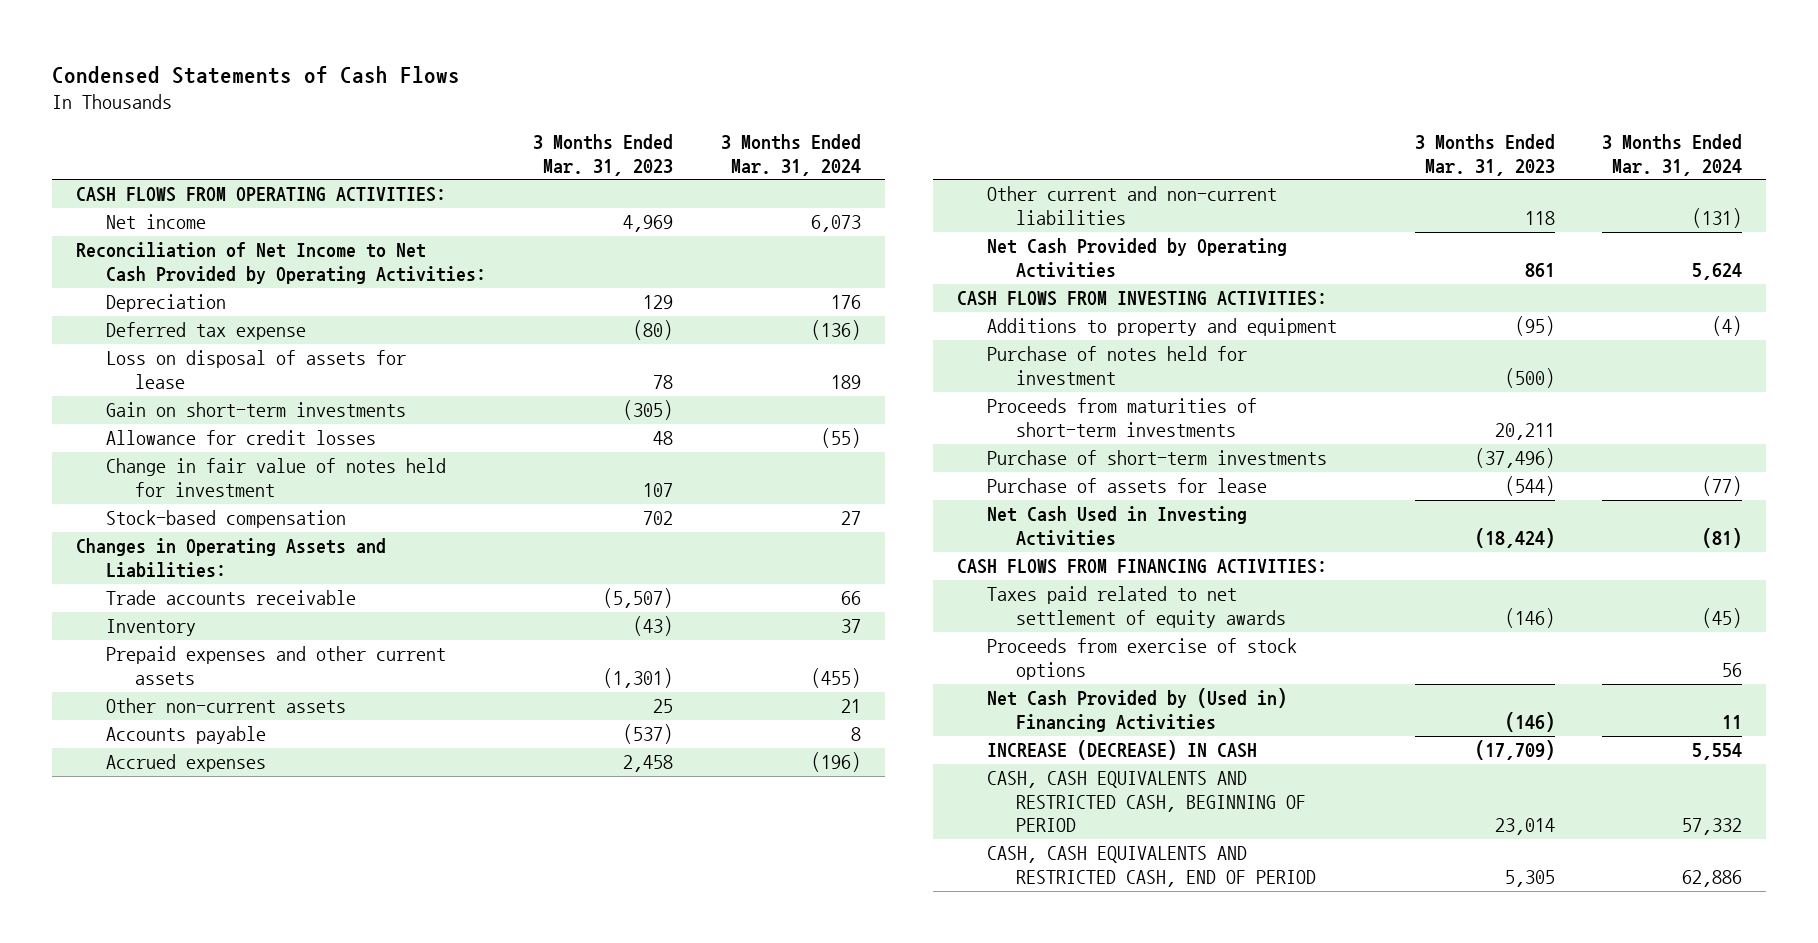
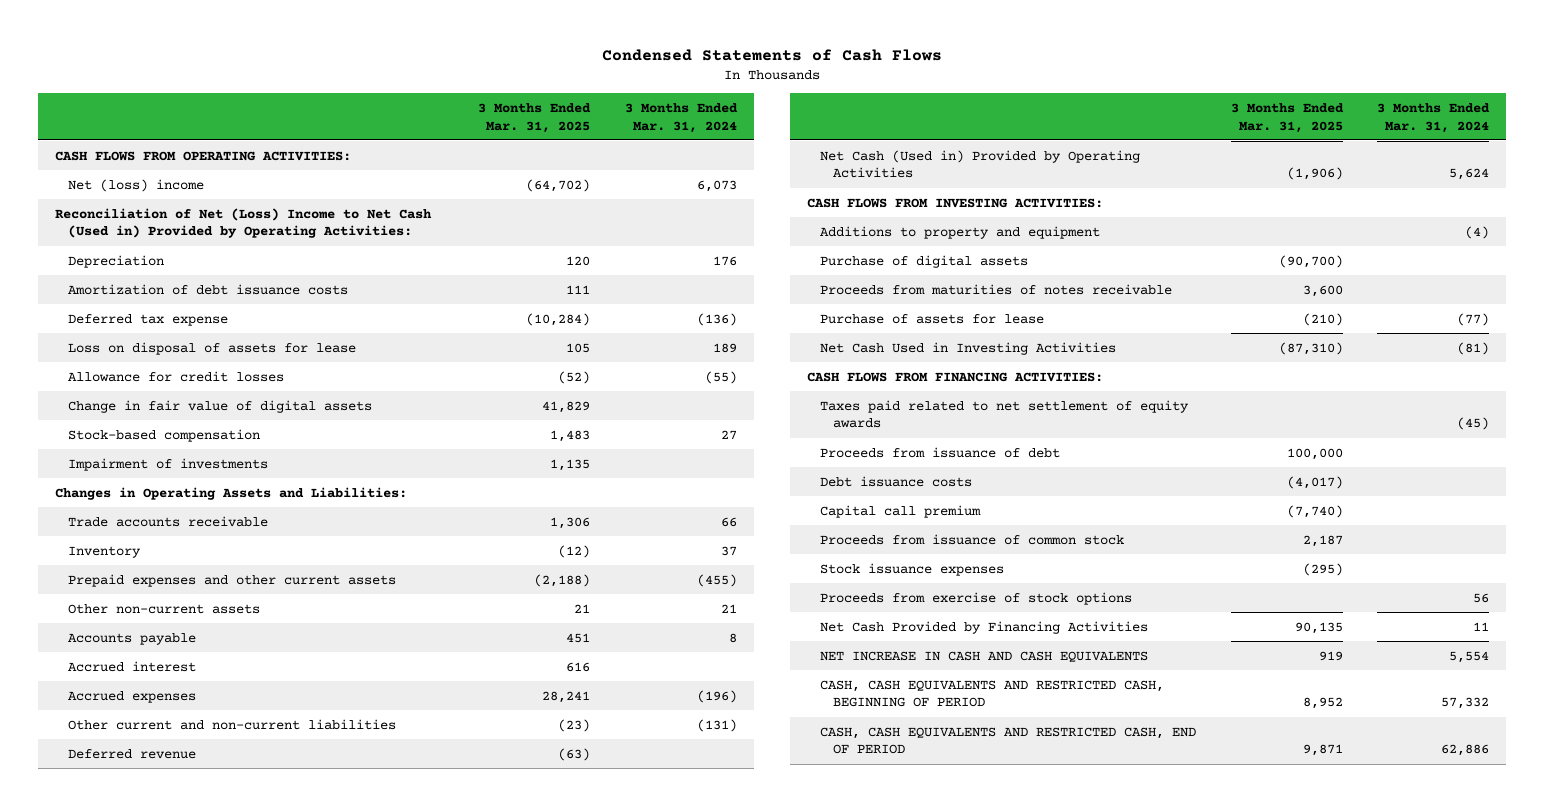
- | 3 Months Ended Mar. 31, 2023 | 3 Months Ended Mar. 31, 2024
+ | 3 Months Ended Mar. 31, 2025 | 3 Months Ended Mar. 31, 2024
- Net income | 4,969 | 6,073
- Reconciliation of Net Income to Net Cash Provided by Operating Activities:
+ Net (loss) income | (64,702) | 6,073
+ Reconciliation of Net (Loss) Income to Net Cash (Used in) Provided by Operating Activities:
+ Amortization of debt issuance costs | 111 |
- Gain on short-term investments | (305) |
- Change in fair value of notes held for investment | 107 |
+ Change in fair value of digital assets | 41,829 |
+ Impairment of investments | 1,135 |
+ Accrued interest | 616 |
- Net Cash Provided by Operating Activities | 861 | 5,624
+ Deferred revenue | (63) |
+ Net Cash (Used in) Provided by Operating Activities | (1,906) | 5,624
- Purchase of notes held for investment | (500) |
- Proceeds from maturities of short-term investments | 20,211 |
- Purchase of short-term investments | (37,496) |
+ Purchase of digital assets | (90,700) |
+ Proceeds from maturities of notes receivable | 3,600 |
+ Proceeds from issuance of debt | 100,000 |
+ Debt issuance costs | (4,017) |
+ Capital call premium | (7,740) |
+ Proceeds from issuance of common stock | 2,187 |
+ Stock issuance expenses | (295) |
- Net Cash Provided by (Used in) Financing Activities | (146) | 11
- INCREASE (DECREASE) IN CASH | (17,709) | 5,554
+ Net Cash Provided by Financing Activities | 90,135 | 11
+ NET INCREASE IN CASH AND CASH EQUIVALENTS | 919 | 5,554

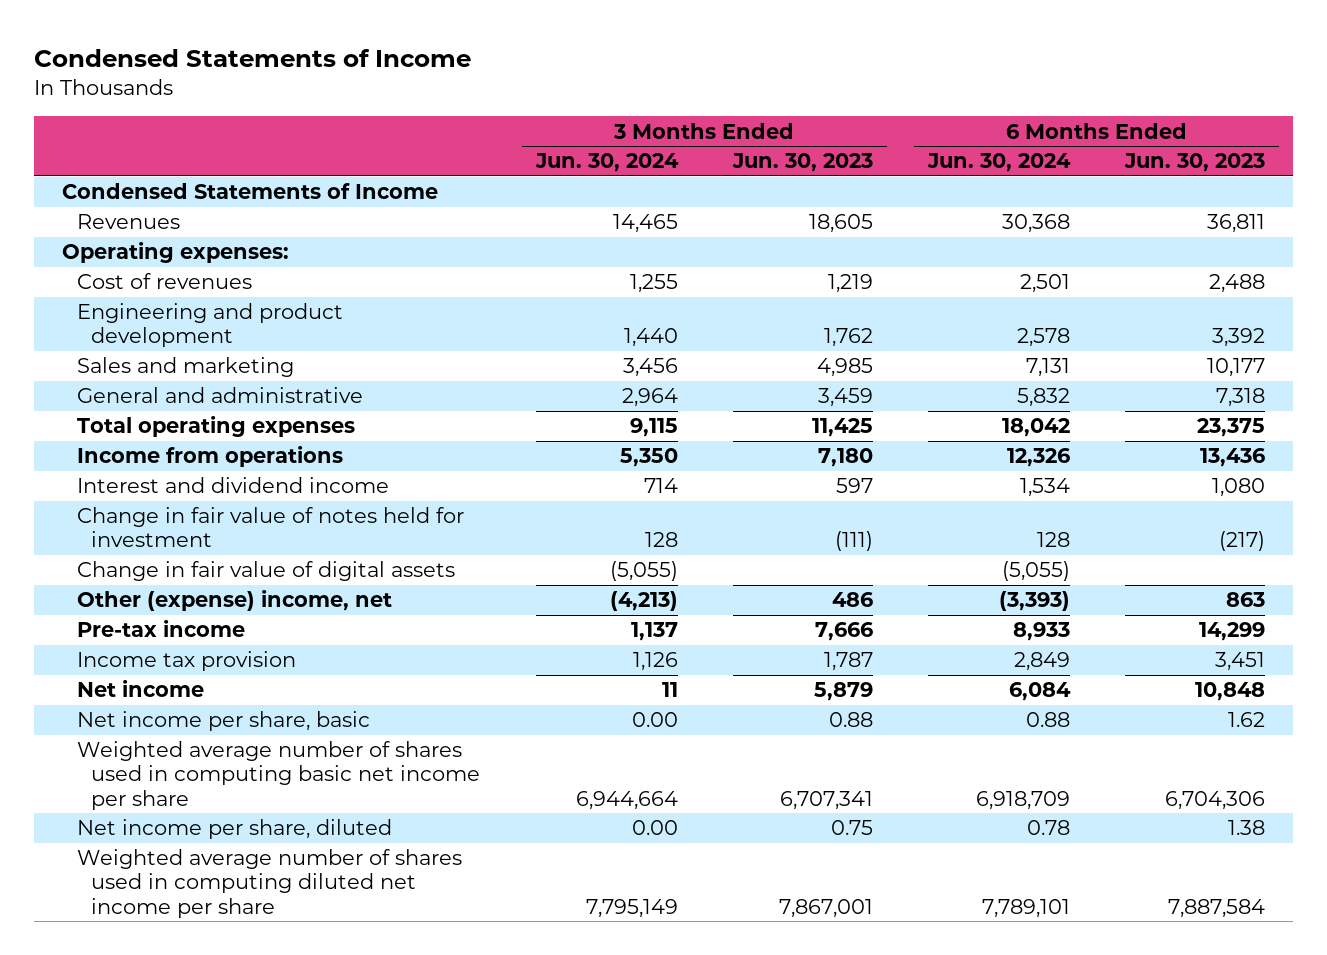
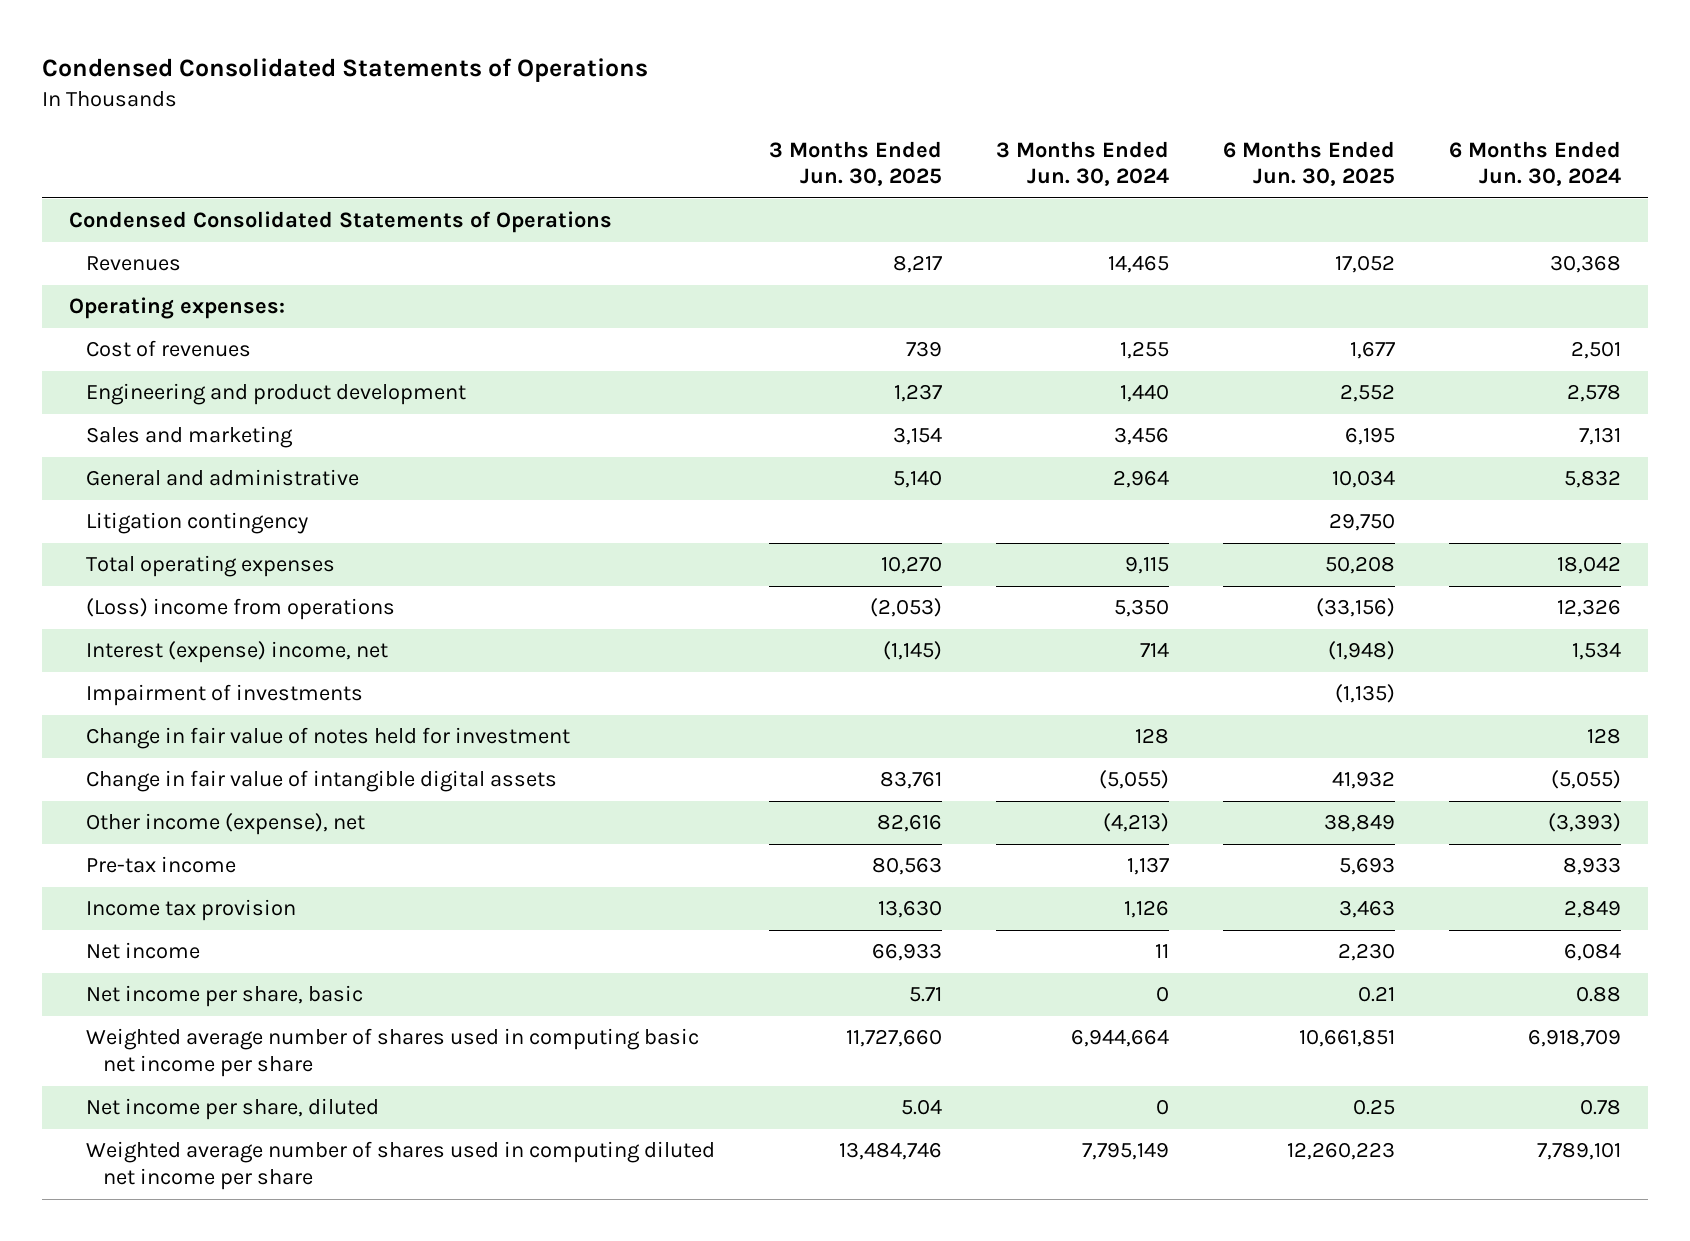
- Condensed Statements of Income
+ Condensed Consolidated Statements of Operations
- | 3 Months Ended Jun. 30, 2024 | 3 Months Ended Jun. 30, 2023 | 6 Months Ended Jun. 30, 2024 | 6 Months Ended Jun. 30, 2023
+ | 3 Months Ended Jun. 30, 2025 | 3 Months Ended Jun. 30, 2024 | 6 Months Ended Jun. 30, 2025 | 6 Months Ended Jun. 30, 2024
- Condensed Statements of Income
+ Condensed Consolidated Statements of Operations
+ Litigation contingency | | | 29,750 |
- Income from operations | 5,350 | 7,180 | 12,326 | 13,436
- Interest and dividend income | 714 | 597 | 1,534 | 1,080
+ (Loss) income from operations | (2,053) | 5,350 | (33,156) | 12,326
+ Interest (expense) income, net | (1,145) | 714 | (1,948) | 1,534
+ Impairment of investments | | | (1,135) |
- Change in fair value of digital assets | (5,055) | | (5,055) |
- Other (expense) income, net | (4,213) | 486 | (3,393) | 863
+ Change in fair value of intangible digital assets | 83,761 | (5,055) | 41,932 | (5,055)
+ Other income (expense), net | 82,616 | (4,213) | 38,849 | (3,393)
- Net income per share, basic | 0.00 | 0.88 | 0.88 | 1.62
+ Net income per share, basic | 5.71 | 0 | 0.21 | 0.88
- Net income per share, diluted | 0.00 | 0.75 | 0.78 | 1.38
+ Net income per share, diluted | 5.04 | 0 | 0.25 | 0.78

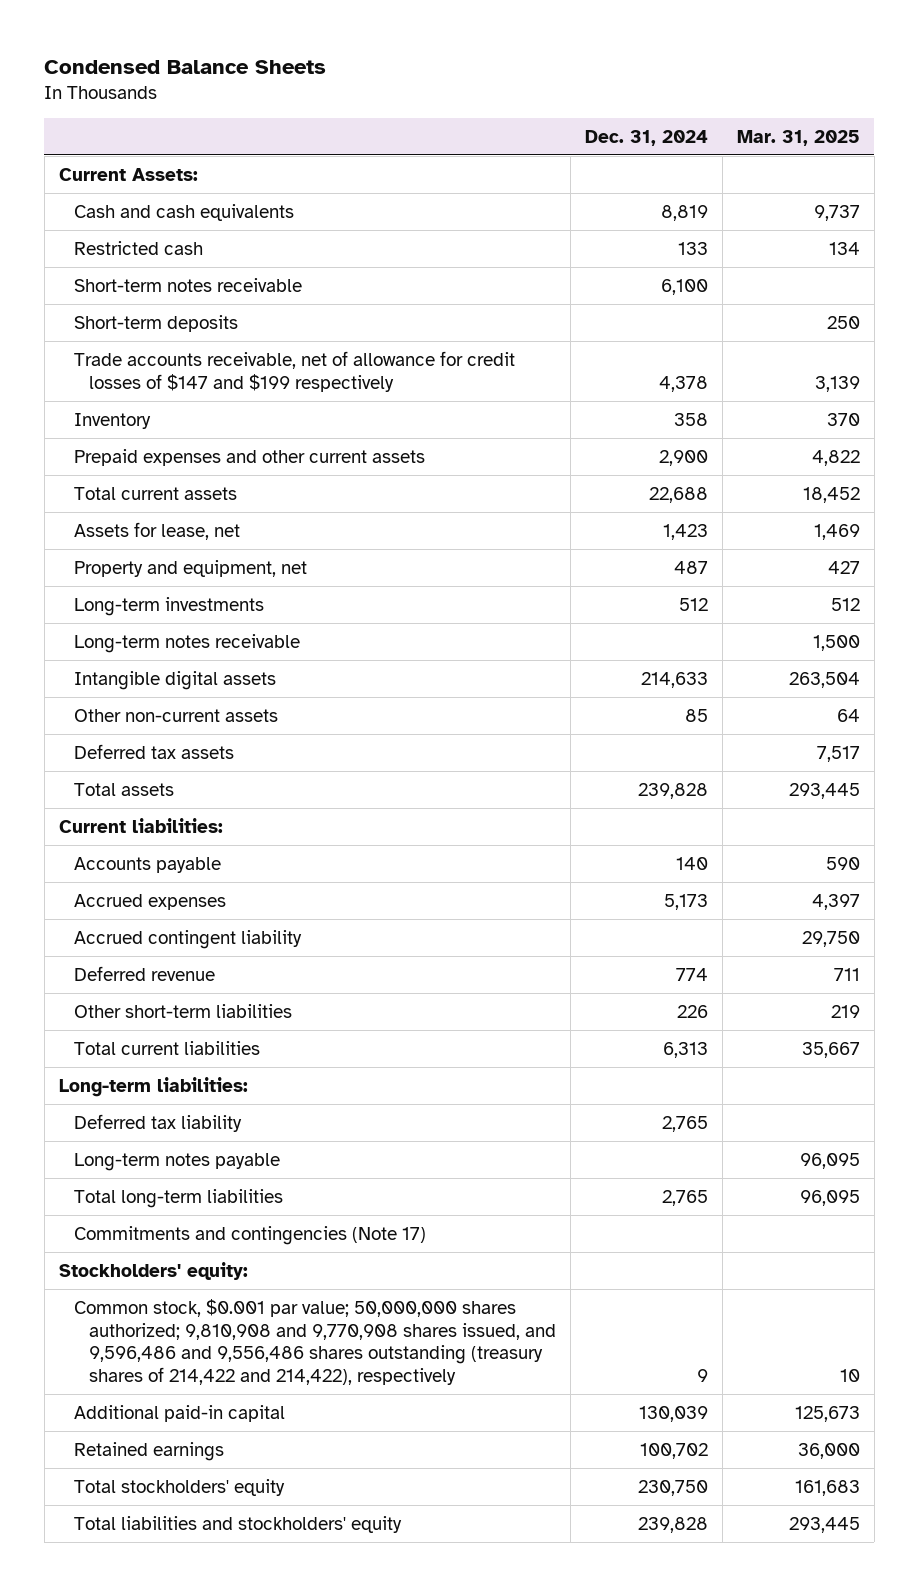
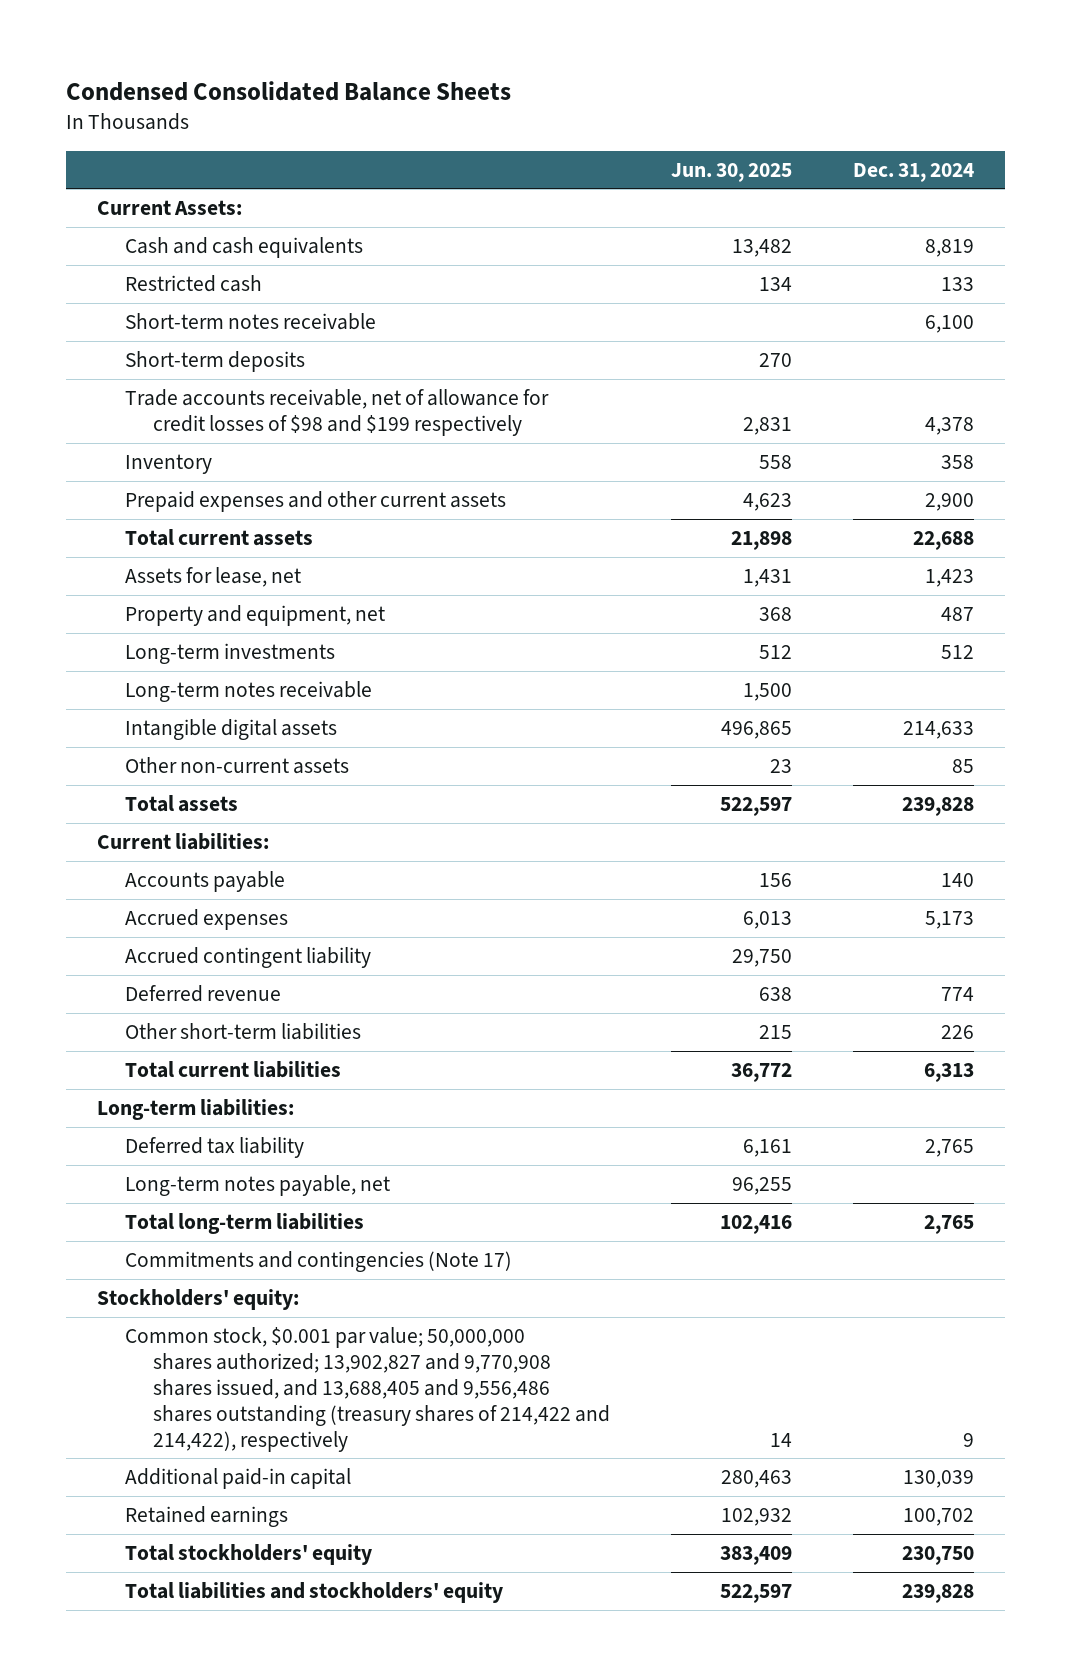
- Condensed Balance Sheets
+ Condensed Consolidated Balance Sheets
- | Dec. 31, 2024 | Mar. 31, 2025
+ | Jun. 30, 2025 | Dec. 31, 2024
- Trade accounts receivable, net of allowance for credit losses of $147 and $199 respectively | 4,378 | 3,139
+ Trade accounts receivable, net of allowance for credit losses of $98 and $199 respectively | 2,831 | 4,378
- Deferred tax assets | | 7,517
- Long-term notes payable | | 96,095
+ Long-term notes payable, net | 96,255 |
- Common stock, $0.001 par value; 50,000,000 shares authorized; 9,810,908 and 9,770,908 shares issued, and 9,596,486 and 9,556,486 shares outstanding (treasury shares of 214,422 and 214,422), respectively | 9 | 10
+ Common stock, $0.001 par value; 50,000,000 shares authorized; 13,902,827 and 9,770,908 shares issued, and 13,688,405 and 9,556,486 shares outstanding (treasury shares of 214,422 and 214,422), respectively | 14 | 9

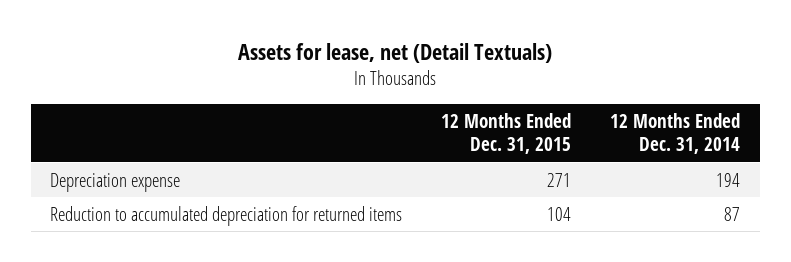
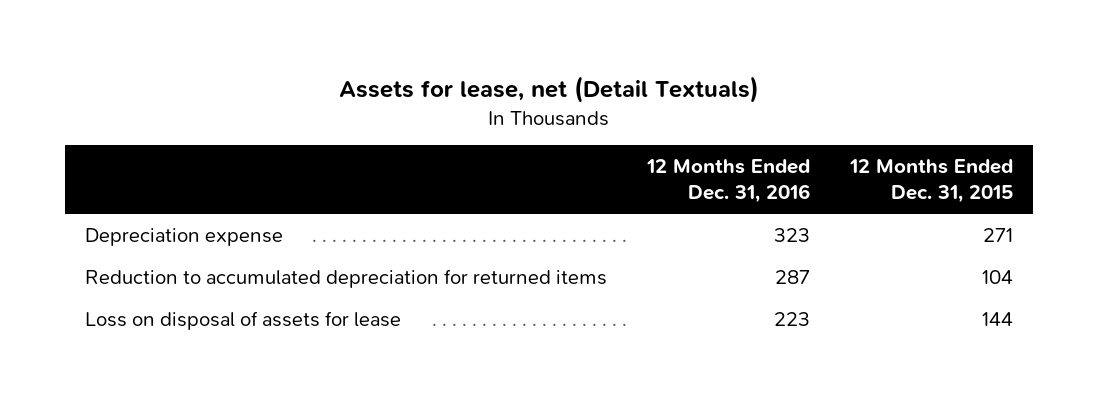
- | 12 Months Ended Dec. 31, 2015 | 12 Months Ended Dec. 31, 2014
+ | 12 Months Ended Dec. 31, 2016 | 12 Months Ended Dec. 31, 2015
+ Loss on disposal of assets for lease | 223 | 144

